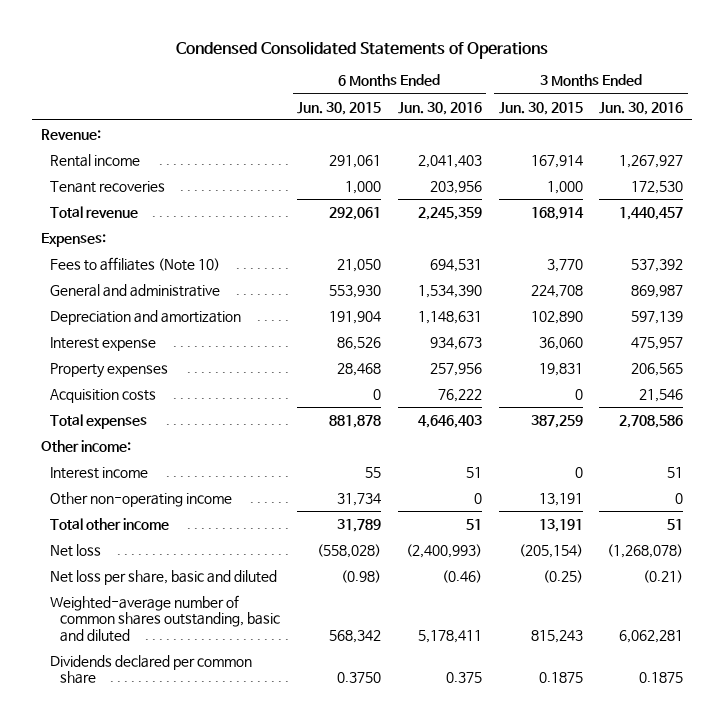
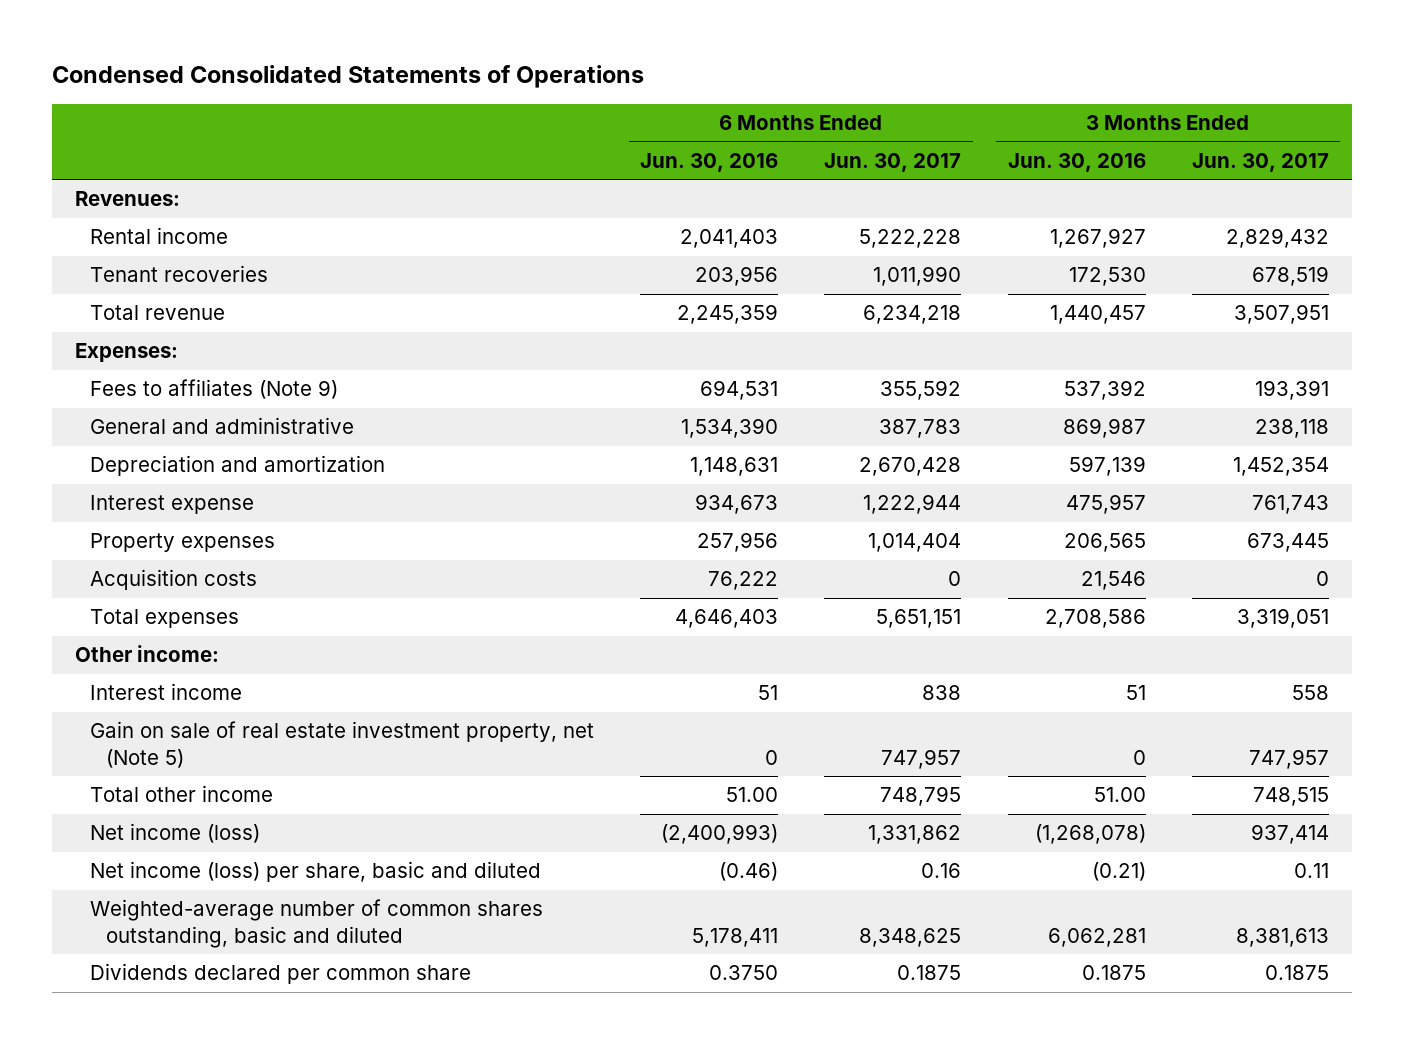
- | 6 Months Ended Jun. 30, 2015 | 6 Months Ended Jun. 30, 2016 | 3 Months Ended Jun. 30, 2015 | 3 Months Ended Jun. 30, 2016
+ | 6 Months Ended Jun. 30, 2016 | 6 Months Ended Jun. 30, 2017 | 3 Months Ended Jun. 30, 2016 | 3 Months Ended Jun. 30, 2017
- Revenue:
+ Revenues:
- Fees to affiliates (Note 10) | 21,050 | 694,531 | 3,770 | 537,392
+ Fees to affiliates (Note 9) | 694,531 | 355,592 | 537,392 | 193,391
- Other non-operating income | 31,734 | 0 | 13,191 | 0
- Total other income | 31,789 | 51 | 13,191 | 51
- Net loss | (558,028) | (2,400,993) | (205,154) | (1,268,078)
- Net loss per share, basic and diluted | (0.98) | (0.46) | (0.25) | (0.21)
+ Gain on sale of real estate investment property, net (Note 5) | 0 | 747,957 | 0 | 747,957
+ Total other income | 51.00 | 748,795 | 51.00 | 748,515
+ Net income (loss) | (2,400,993) | 1,331,862 | (1,268,078) | 937,414
+ Net income (loss) per share, basic and diluted | (0.46) | 0.16 | (0.21) | 0.11
- Dividends declared per common share | 0.3750 | 0.375 | 0.1875 | 0.1875
+ Dividends declared per common share | 0.3750 | 0.1875 | 0.1875 | 0.1875

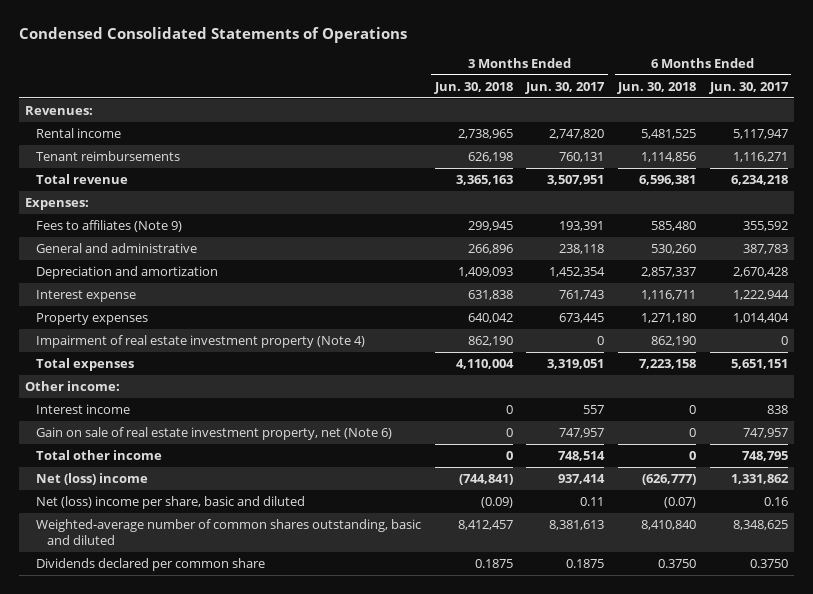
- | 6 Months Ended Jun. 30, 2016 | 6 Months Ended Jun. 30, 2017 | 3 Months Ended Jun. 30, 2016 | 3 Months Ended Jun. 30, 2017
+ | 3 Months Ended Jun. 30, 2018 | 3 Months Ended Jun. 30, 2017 | 6 Months Ended Jun. 30, 2018 | 6 Months Ended Jun. 30, 2017
- Rental income | 2,041,403 | 5,222,228 | 1,267,927 | 2,829,432
- Tenant recoveries | 203,956 | 1,011,990 | 172,530 | 678,519
+ Rental income | 2,738,965 | 2,747,820 | 5,481,525 | 5,117,947
+ Tenant reimbursements | 626,198 | 760,131 | 1,114,856 | 1,116,271
- Acquisition costs | 76,222 | 0 | 21,546 | 0
+ Impairment of real estate investment property (Note 4) | 862,190 | 0 | 862,190 | 0
- Interest income | 51 | 838 | 51 | 558
- Gain on sale of real estate investment property, net (Note 5) | 0 | 747,957 | 0 | 747,957
- Total other income | 51.00 | 748,795 | 51.00 | 748,515
- Net income (loss) | (2,400,993) | 1,331,862 | (1,268,078) | 937,414
- Net income (loss) per share, basic and diluted | (0.46) | 0.16 | (0.21) | 0.11
+ Interest income | 0 | 557 | 0 | 838
+ Gain on sale of real estate investment property, net (Note 6) | 0 | 747,957 | 0 | 747,957
+ Total other income | 0 | 748,514 | 0 | 748,795
+ Net (loss) income | (744,841) | 937,414 | (626,777) | 1,331,862
+ Net (loss) income per share, basic and diluted | (0.09) | 0.11 | (0.07) | 0.16
- Dividends declared per common share | 0.3750 | 0.1875 | 0.1875 | 0.1875
+ Dividends declared per common share | 0.1875 | 0.1875 | 0.3750 | 0.3750

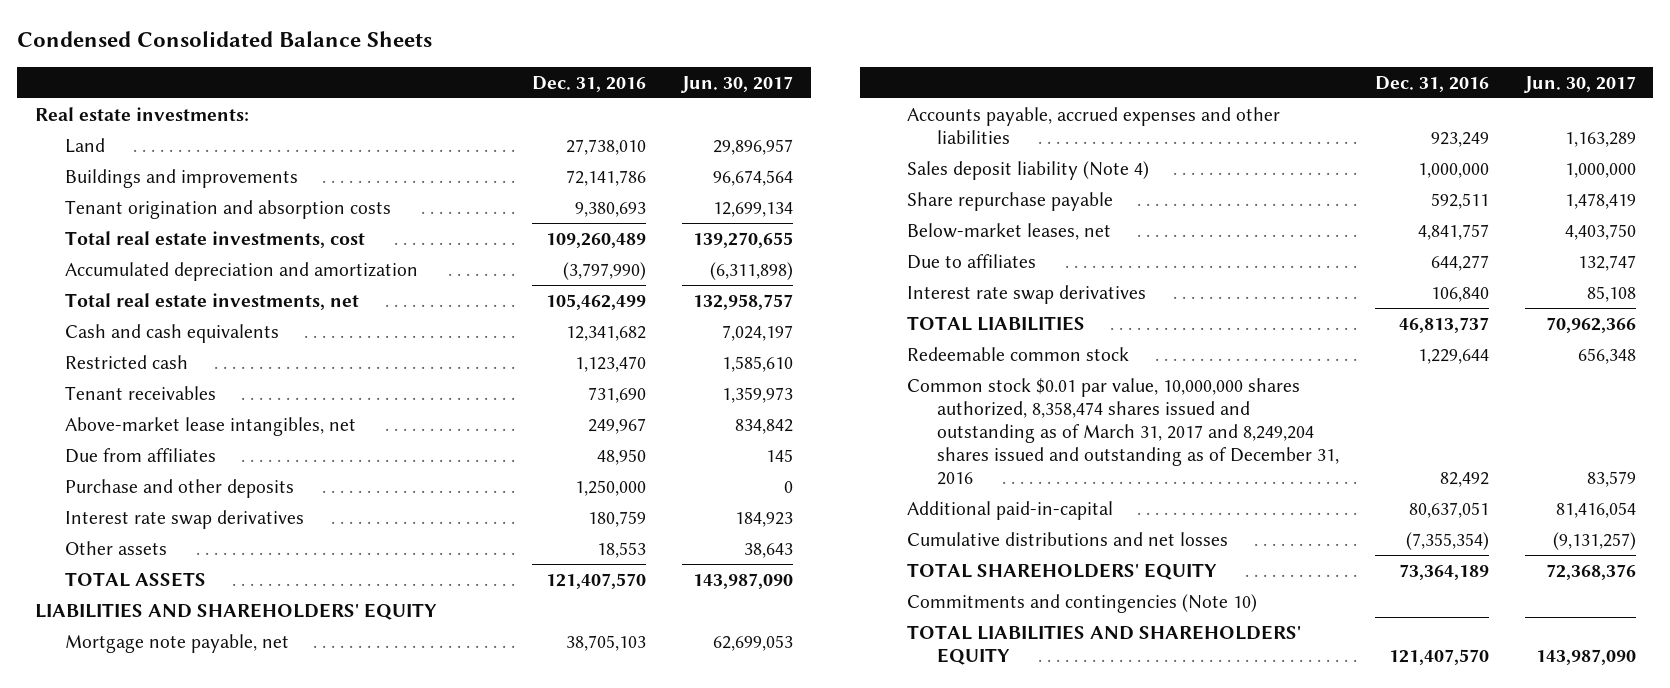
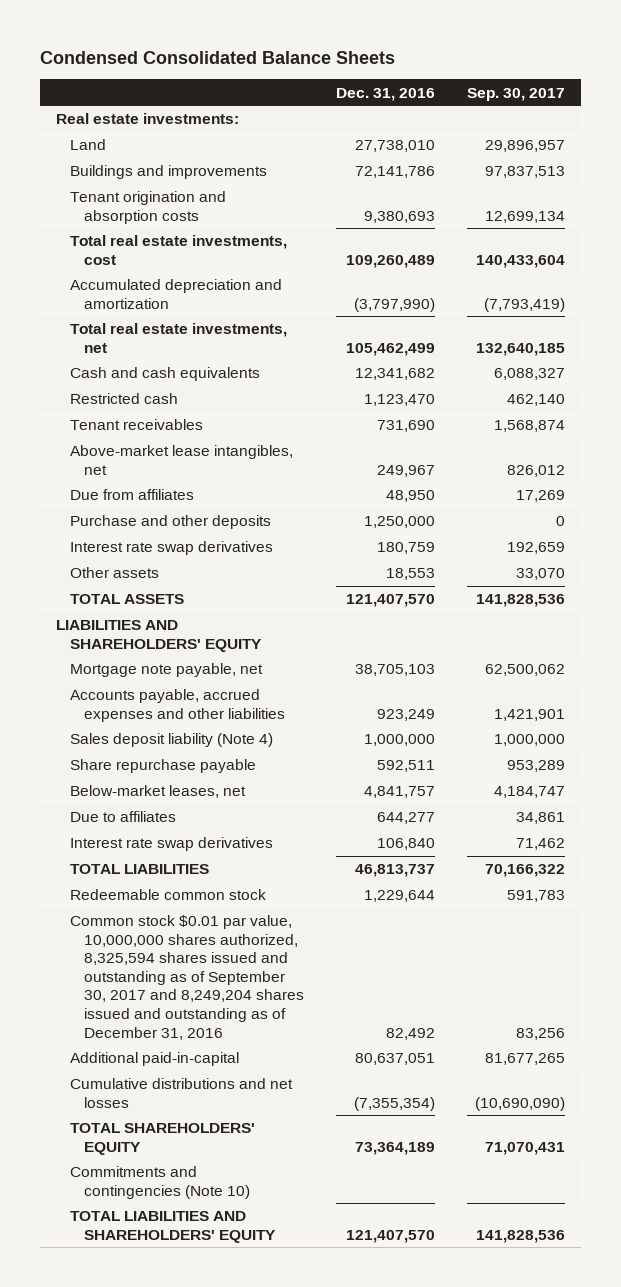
- | Dec. 31, 2016 | Jun. 30, 2017
+ | Dec. 31, 2016 | Sep. 30, 2017
- Common stock $0.01 par value, 10,000,000 shares authorized, 8,358,474 shares issued and outstanding as of March 31, 2017 and 8,249,204 shares issued and outstanding as of December 31, 2016 | 82,492 | 83,579
+ Common stock $0.01 par value, 10,000,000 shares authorized, 8,325,594 shares issued and outstanding as of September 30, 2017 and 8,249,204 shares issued and outstanding as of December 31, 2016 | 82,492 | 83,256

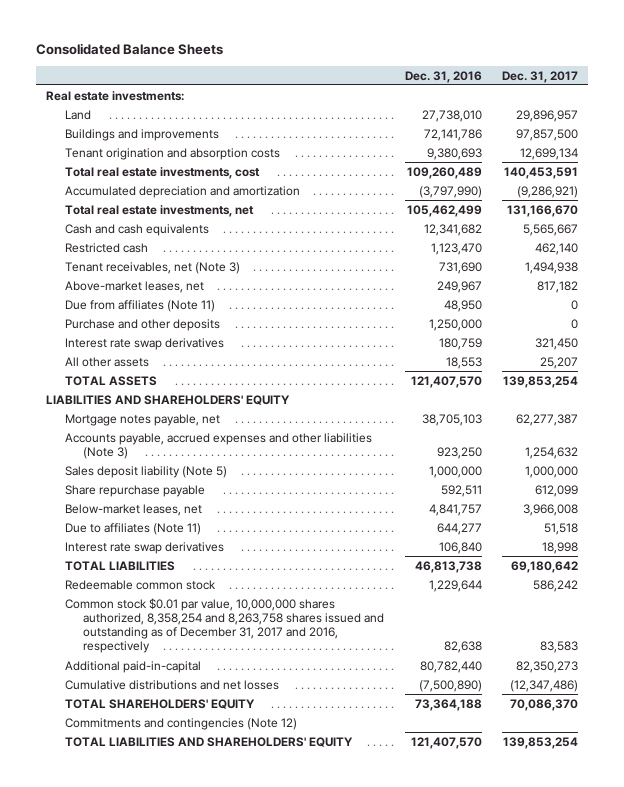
- Condensed Consolidated Balance Sheets
+ Consolidated Balance Sheets
- | Dec. 31, 2016 | Sep. 30, 2017
+ | Dec. 31, 2016 | Dec. 31, 2017
- Tenant receivables | 731,690 | 1,568,874
- Above-market lease intangibles, net | 249,967 | 826,012
- Due from affiliates | 48,950 | 17,269
+ Tenant receivables, net (Note 3) | 731,690 | 1,494,938
+ Above-market leases, net | 249,967 | 817,182
+ Due from affiliates (Note 11) | 48,950 | 0
- Other assets | 18,553 | 33,070
+ All other assets | 18,553 | 25,207
- Mortgage note payable, net | 38,705,103 | 62,500,062
- Accounts payable, accrued expenses and other liabilities | 923,249 | 1,421,901
- Sales deposit liability (Note 4) | 1,000,000 | 1,000,000
+ Mortgage notes payable, net | 38,705,103 | 62,277,387
+ Accounts payable, accrued expenses and other liabilities (Note 3) | 923,250 | 1,254,632
+ Sales deposit liability (Note 5) | 1,000,000 | 1,000,000
- Due to affiliates | 644,277 | 34,861
+ Due to affiliates (Note 11) | 644,277 | 51,518
- TOTAL LIABILITIES | 46,813,737 | 70,166,322
+ TOTAL LIABILITIES | 46,813,738 | 69,180,642
- Common stock $0.01 par value, 10,000,000 shares authorized, 8,325,594 shares issued and outstanding as of September 30, 2017 and 8,249,204 shares issued and outstanding as of December 31, 2016 | 82,492 | 83,256
- Additional paid-in-capital | 80,637,051 | 81,677,265
- Cumulative distributions and net losses | (7,355,354) | (10,690,090)
- TOTAL SHAREHOLDERS' EQUITY | 73,364,189 | 71,070,431
- Commitments and contingencies (Note 10)
+ Common stock $0.01 par value, 10,000,000 shares authorized, 8,358,254 and 8,263,758 shares issued and outstanding as of December 31, 2017 and 2016, respectively | 82,638 | 83,583
+ Additional paid-in-capital | 80,782,440 | 82,350,273
+ Cumulative distributions and net losses | (7,500,890) | (12,347,486)
+ TOTAL SHAREHOLDERS' EQUITY | 73,364,188 | 70,086,370
+ Commitments and contingencies (Note 12)

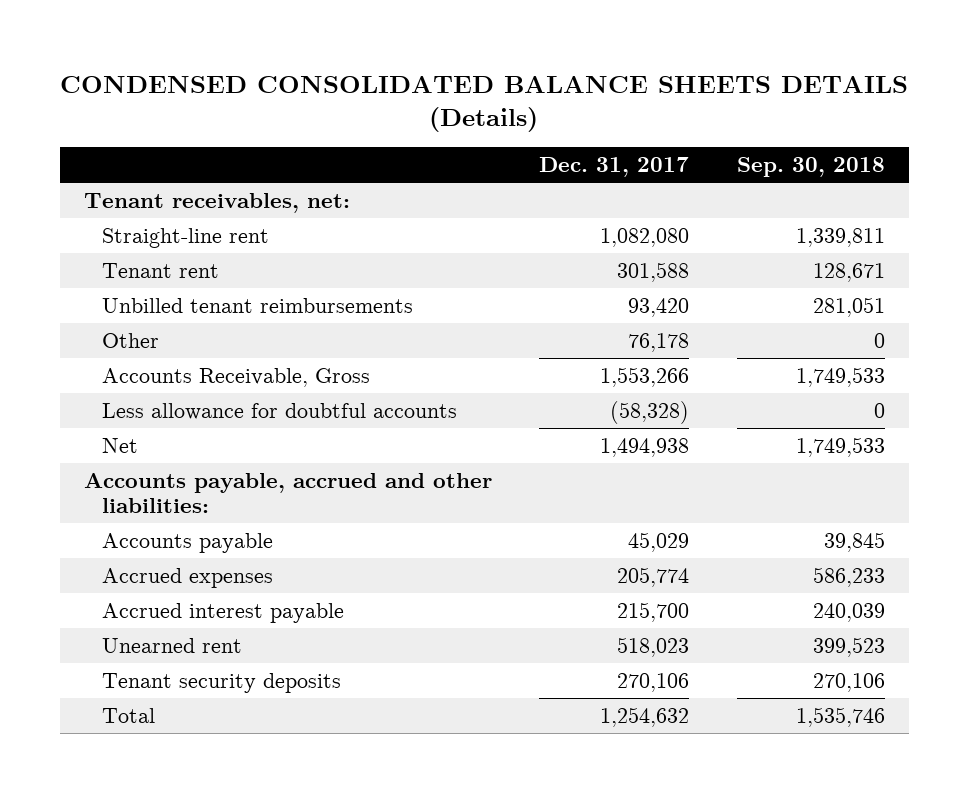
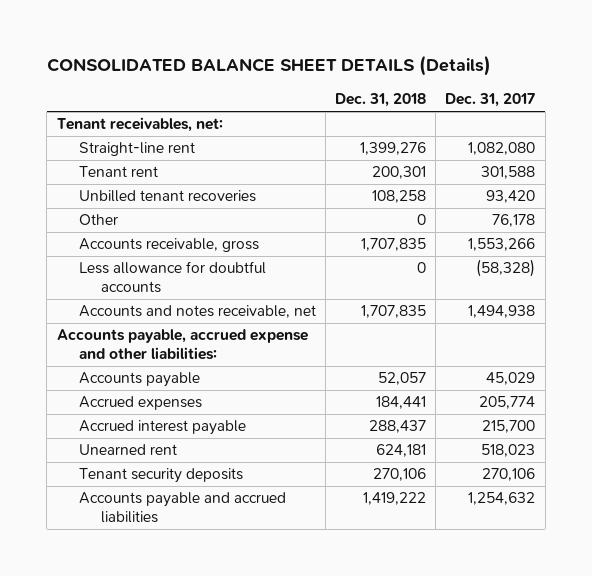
- CONDENSED CONSOLIDATED BALANCE SHEETS DETAILS (Details)
+ CONSOLIDATED BALANCE SHEET DETAILS (Details)
- | Dec. 31, 2017 | Sep. 30, 2018
+ | Dec. 31, 2018 | Dec. 31, 2017
- Unbilled tenant reimbursements | 93,420 | 281,051
+ Unbilled tenant recoveries | 108,258 | 93,420
- Accounts Receivable, Gross | 1,553,266 | 1,749,533
+ Accounts receivable, gross | 1,707,835 | 1,553,266
- Net | 1,494,938 | 1,749,533
- Accounts payable, accrued and other liabilities:
+ Accounts and notes receivable, net | 1,707,835 | 1,494,938
+ Accounts payable, accrued expense and other liabilities:
- Total | 1,254,632 | 1,535,746
+ Accounts payable and accrued liabilities | 1,419,222 | 1,254,632

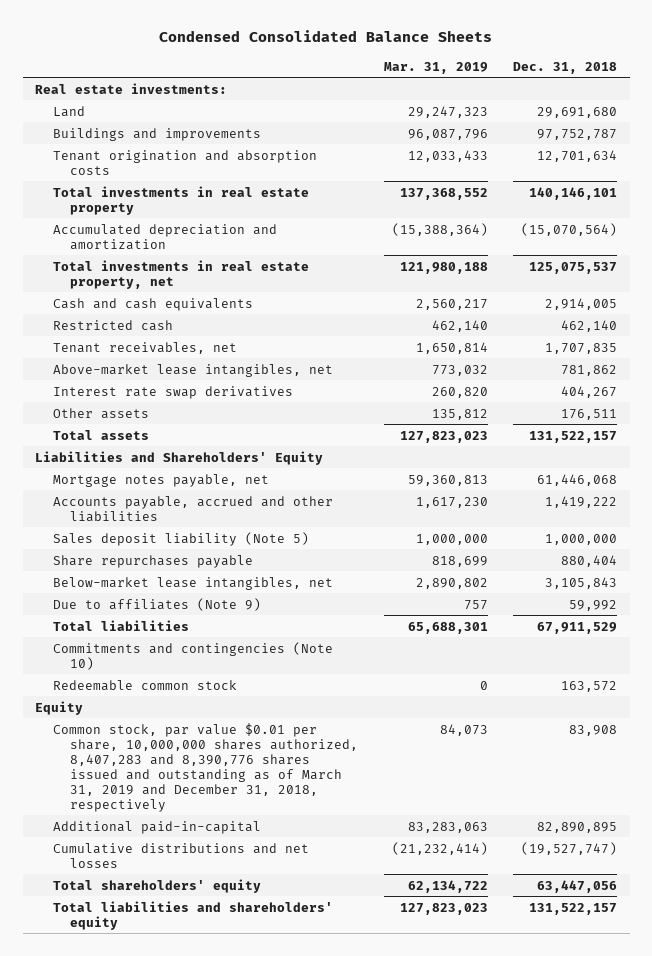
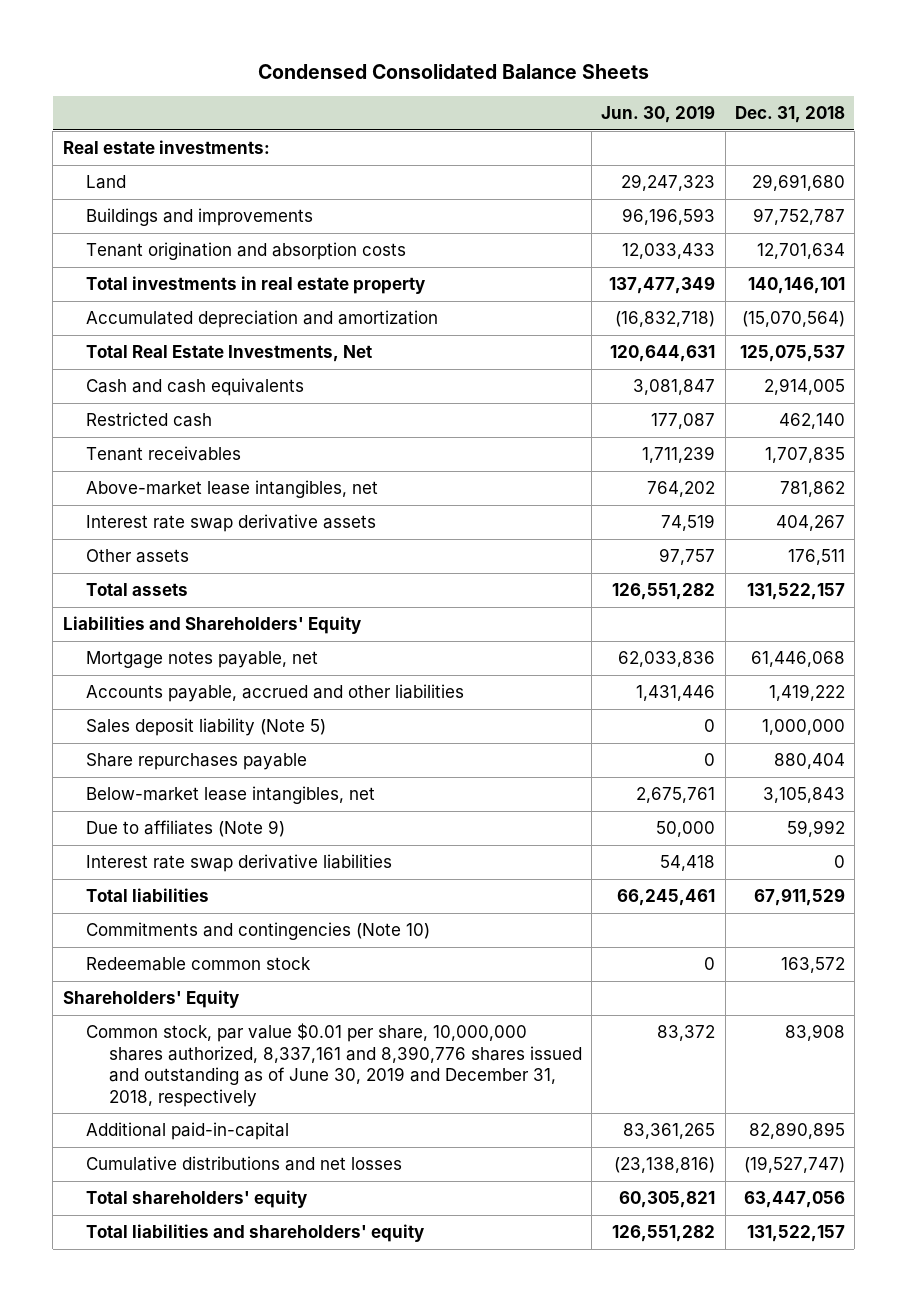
- | Mar. 31, 2019 | Dec. 31, 2018
+ | Jun. 30, 2019 | Dec. 31, 2018
- Total investments in real estate property, net | 121,980,188 | 125,075,537
+ Total Real Estate Investments, Net | 120,644,631 | 125,075,537
- Tenant receivables, net | 1,650,814 | 1,707,835
+ Tenant receivables | 1,711,239 | 1,707,835
- Interest rate swap derivatives | 260,820 | 404,267
+ Interest rate swap derivative assets | 74,519 | 404,267
+ Interest rate swap derivative liabilities | 54,418 | 0
- Equity
- Common stock, par value $0.01 per share, 10,000,000 shares authorized, 8,407,283 and 8,390,776 shares issued and outstanding as of March 31, 2019 and December 31, 2018, respectively | 84,073 | 83,908
+ Shareholders' Equity
+ Common stock, par value $0.01 per share, 10,000,000 shares authorized, 8,337,161 and 8,390,776 shares issued and outstanding as of June 30, 2019 and December 31, 2018, respectively | 83,372 | 83,908

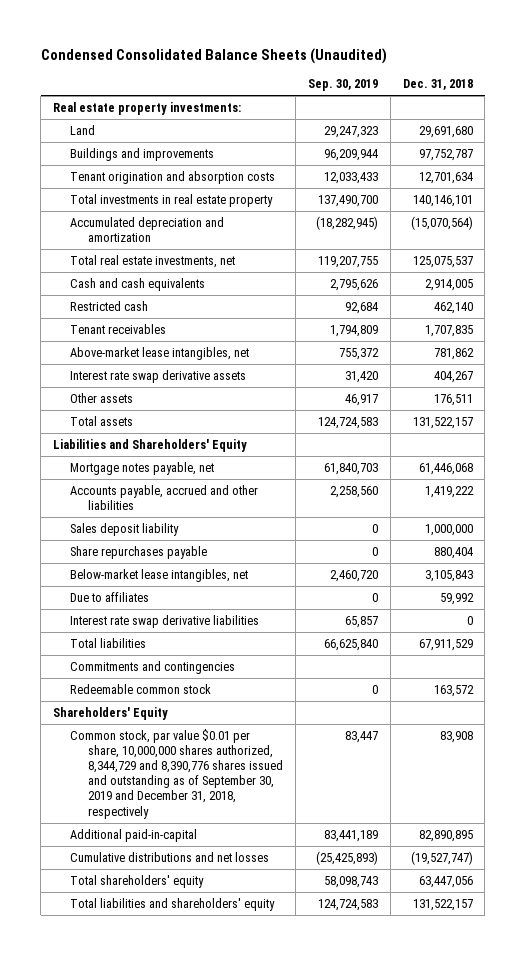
- Condensed Consolidated Balance Sheets
+ Condensed Consolidated Balance Sheets (Unaudited)
- | Jun. 30, 2019 | Dec. 31, 2018
+ | Sep. 30, 2019 | Dec. 31, 2018
- Real estate investments:
+ Real estate property investments:
- Total Real Estate Investments, Net | 120,644,631 | 125,075,537
+ Total real estate investments, net | 119,207,755 | 125,075,537
- Sales deposit liability (Note 5) | 0 | 1,000,000
+ Sales deposit liability | 0 | 1,000,000
- Due to affiliates (Note 9) | 50,000 | 59,992
+ Due to affiliates | 0 | 59,992
- Commitments and contingencies (Note 10)
+ Commitments and contingencies
- Common stock, par value $0.01 per share, 10,000,000 shares authorized, 8,337,161 and 8,390,776 shares issued and outstanding as of June 30, 2019 and December 31, 2018, respectively | 83,372 | 83,908
+ Common stock, par value $0.01 per share, 10,000,000 shares authorized, 8,344,729 and 8,390,776 shares issued and outstanding as of September 30, 2019 and December 31, 2018, respectively | 83,447 | 83,908

